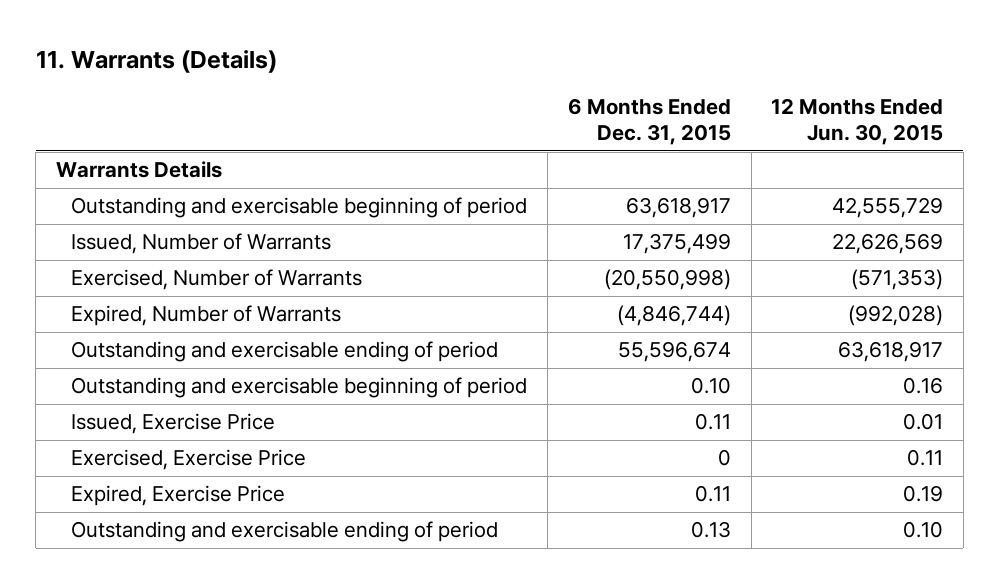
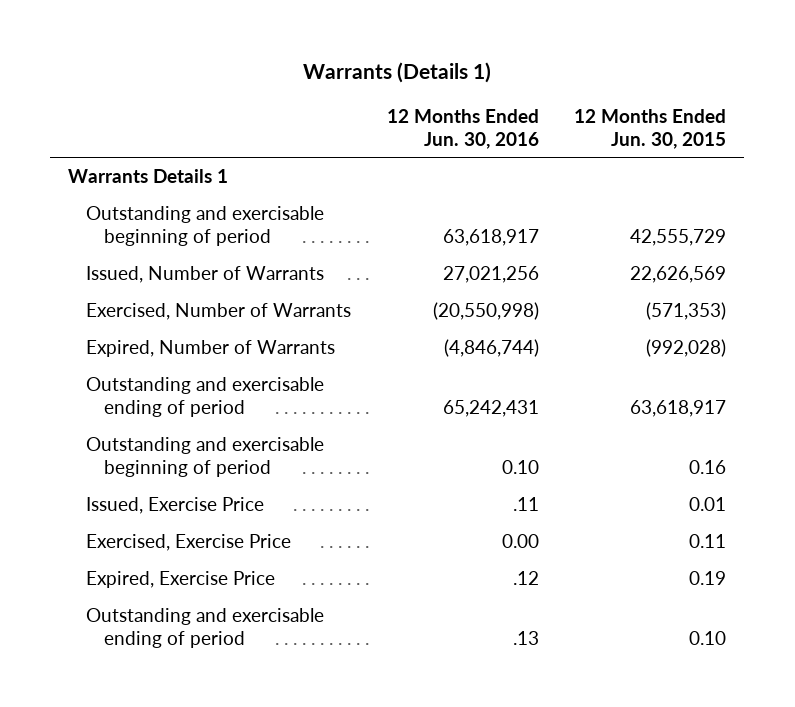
- 11. Warrants (Details)
+ Warrants (Details 1)
- | 6 Months Ended Dec. 31, 2015 | 12 Months Ended Jun. 30, 2015
+ | 12 Months Ended Jun. 30, 2016 | 12 Months Ended Jun. 30, 2015
- Warrants Details
+ Warrants Details 1

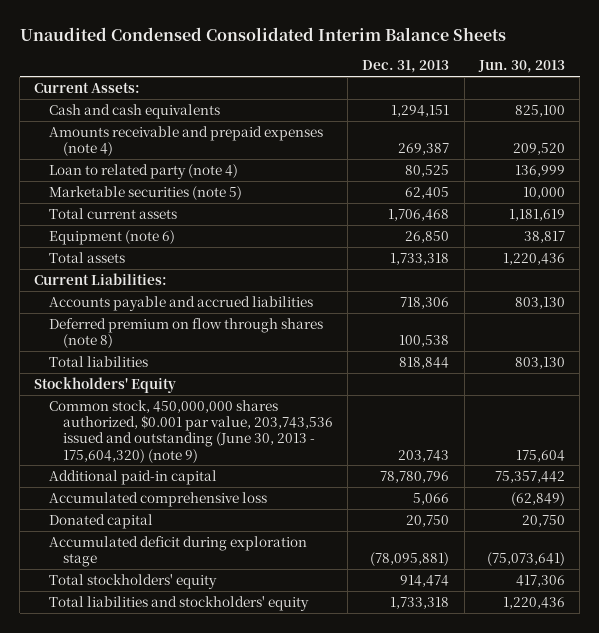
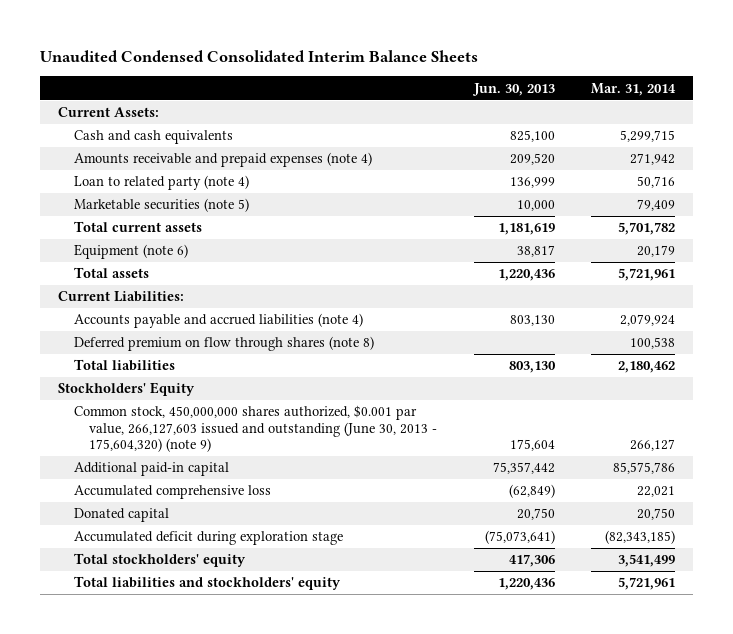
- | Dec. 31, 2013 | Jun. 30, 2013
+ | Jun. 30, 2013 | Mar. 31, 2014
- Accounts payable and accrued liabilities | 718,306 | 803,130
+ Accounts payable and accrued liabilities (note 4) | 803,130 | 2,079,924
- Common stock, 450,000,000 shares authorized, $0.001 par value, 203,743,536 issued and outstanding (June 30, 2013 - 175,604,320) (note 9) | 203,743 | 175,604
+ Common stock, 450,000,000 shares authorized, $0.001 par value, 266,127,603 issued and outstanding (June 30, 2013 - 175,604,320) (note 9) | 175,604 | 266,127

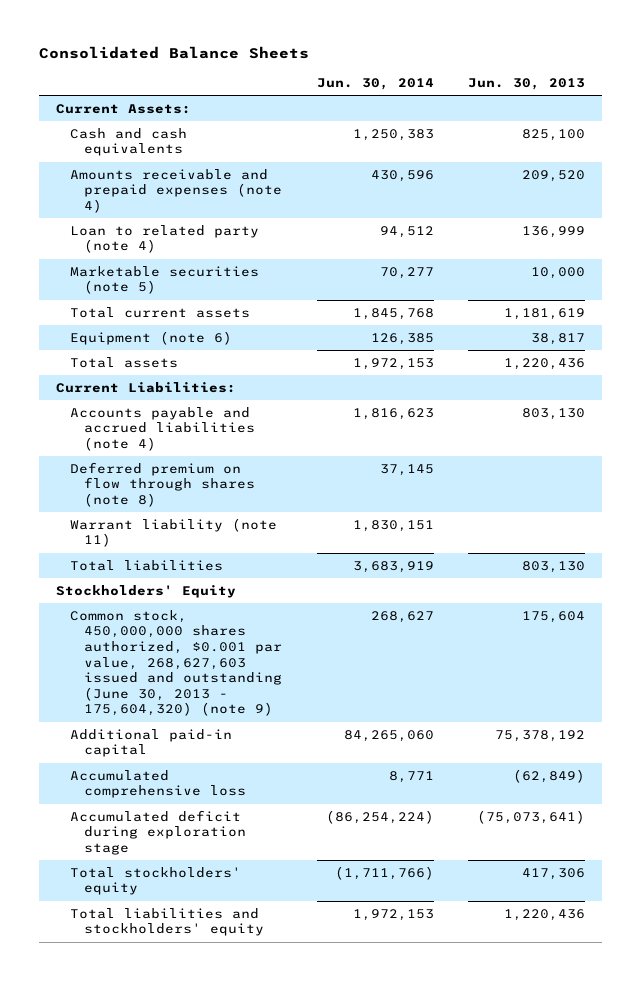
- Unaudited Condensed Consolidated Interim Balance Sheets
+ Consolidated Balance Sheets
- | Jun. 30, 2013 | Mar. 31, 2014
+ | Jun. 30, 2014 | Jun. 30, 2013
+ Warrant liability (note 11) | 1,830,151 |
- Common stock, 450,000,000 shares authorized, $0.001 par value, 266,127,603 issued and outstanding (June 30, 2013 - 175,604,320) (note 9) | 175,604 | 266,127
- Additional paid-in capital | 75,357,442 | 85,575,786
+ Common stock, 450,000,000 shares authorized, $0.001 par value, 268,627,603 issued and outstanding (June 30, 2013 - 175,604,320) (note 9) | 268,627 | 175,604
+ Additional paid-in capital | 84,265,060 | 75,378,192
- Donated capital | 20,750 | 20,750

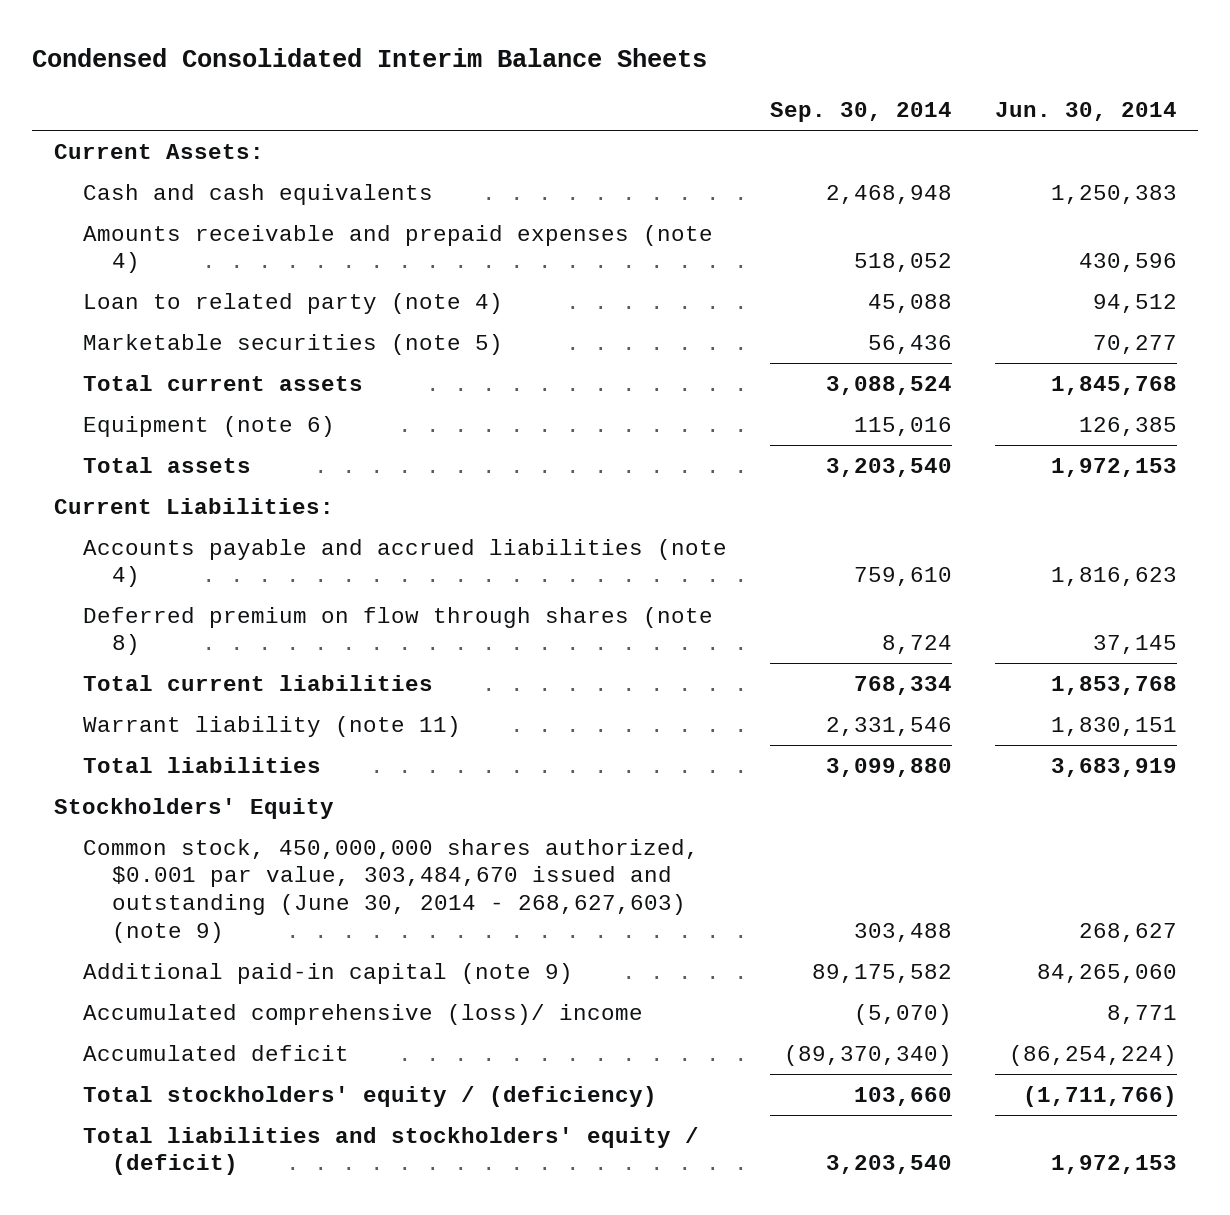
- Consolidated Balance Sheets
+ Condensed Consolidated Interim Balance Sheets
- | Jun. 30, 2014 | Jun. 30, 2013
+ | Sep. 30, 2014 | Jun. 30, 2014
+ Total current liabilities | 768,334 | 1,853,768
- Common stock, 450,000,000 shares authorized, $0.001 par value, 268,627,603 issued and outstanding (June 30, 2013 - 175,604,320) (note 9) | 268,627 | 175,604
- Additional paid-in capital | 84,265,060 | 75,378,192
- Accumulated comprehensive loss | 8,771 | (62,849)
- Accumulated deficit during exploration stage | (86,254,224) | (75,073,641)
- Total stockholders' equity | (1,711,766) | 417,306
- Total liabilities and stockholders' equity | 1,972,153 | 1,220,436
+ Common stock, 450,000,000 shares authorized, $0.001 par value, 303,484,670 issued and outstanding (June 30, 2014 - 268,627,603) (note 9) | 303,488 | 268,627
+ Additional paid-in capital (note 9) | 89,175,582 | 84,265,060
+ Accumulated comprehensive (loss)/ income | (5,070) | 8,771
+ Accumulated deficit | (89,370,340) | (86,254,224)
+ Total stockholders' equity / (deficiency) | 103,660 | (1,711,766)
+ Total liabilities and stockholders' equity / (deficit) | 3,203,540 | 1,972,153

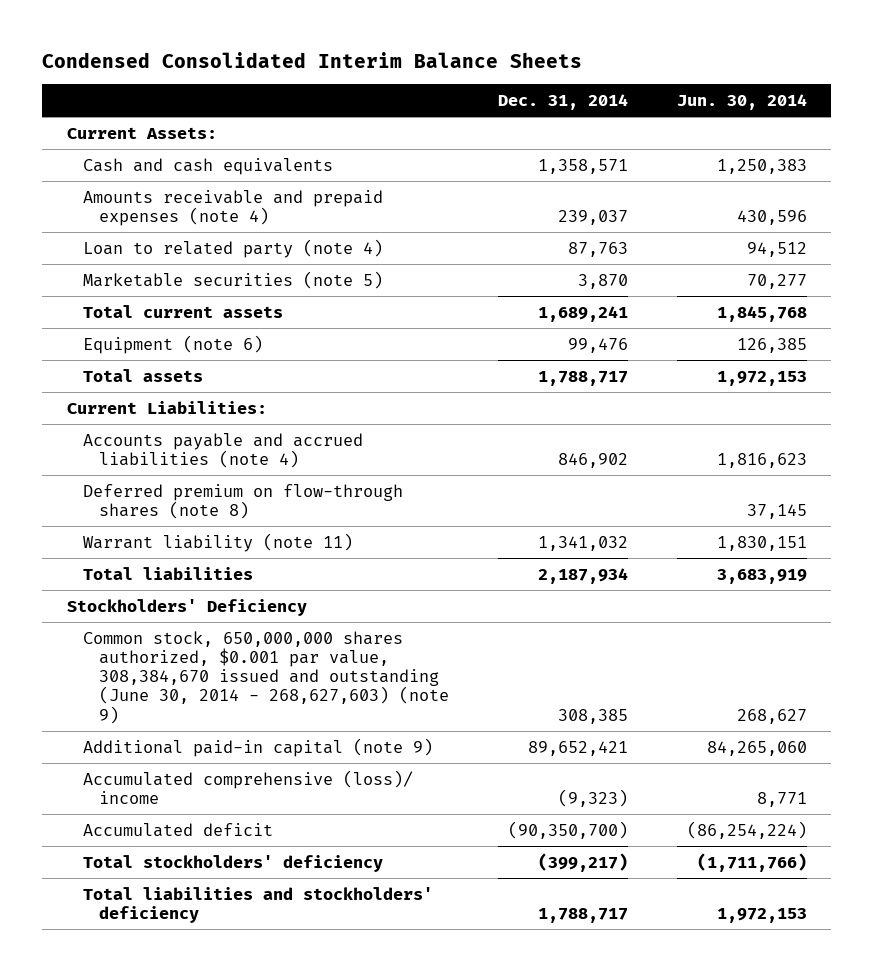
- | Sep. 30, 2014 | Jun. 30, 2014
+ | Dec. 31, 2014 | Jun. 30, 2014
- Deferred premium on flow through shares (note 8) | 8,724 | 37,145
- Total current liabilities | 768,334 | 1,853,768
+ Deferred premium on flow-through shares (note 8) | | 37,145
- Stockholders' Equity
- Common stock, 450,000,000 shares authorized, $0.001 par value, 303,484,670 issued and outstanding (June 30, 2014 - 268,627,603) (note 9) | 303,488 | 268,627
+ Stockholders' Deficiency
+ Common stock, 650,000,000 shares authorized, $0.001 par value, 308,384,670 issued and outstanding (June 30, 2014 - 268,627,603) (note 9) | 308,385 | 268,627
- Total stockholders' equity / (deficiency) | 103,660 | (1,711,766)
- Total liabilities and stockholders' equity / (deficit) | 3,203,540 | 1,972,153
+ Total stockholders' deficiency | (399,217) | (1,711,766)
+ Total liabilities and stockholders' deficiency | 1,788,717 | 1,972,153

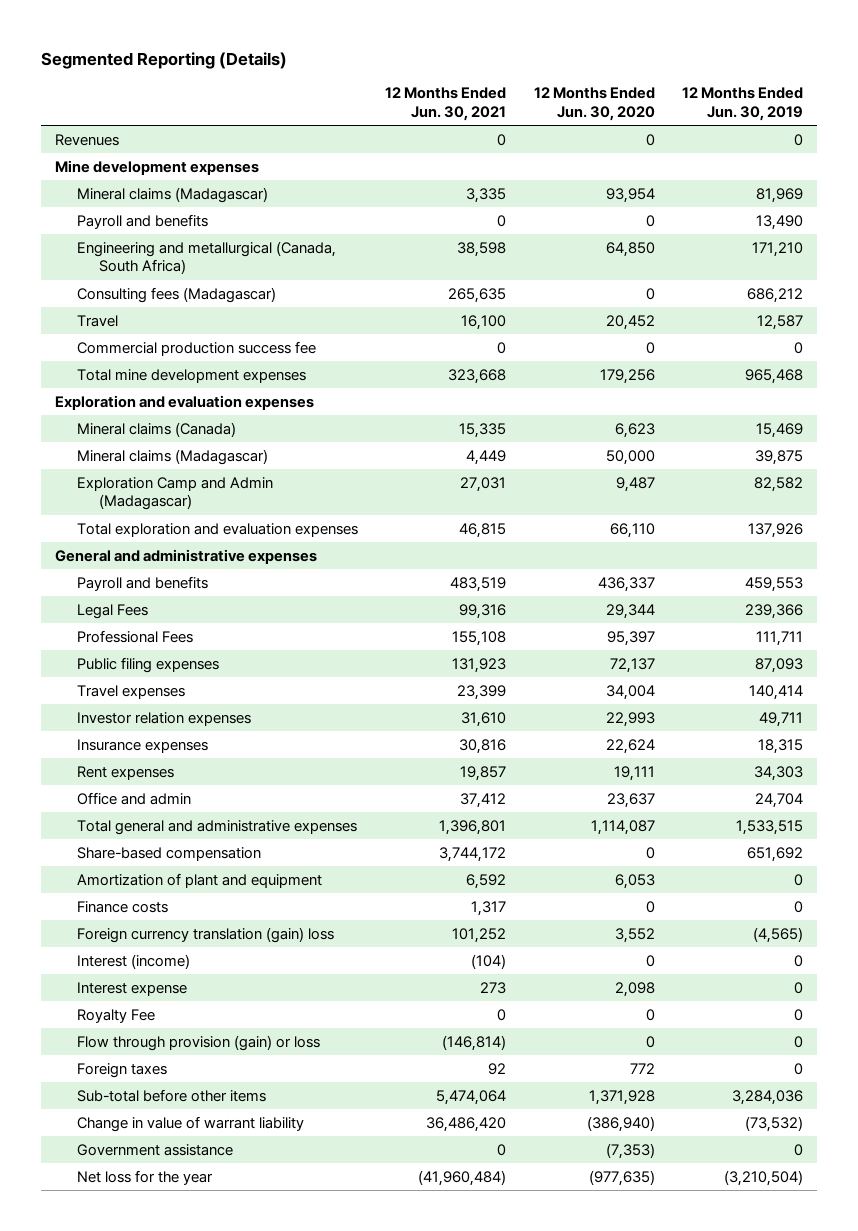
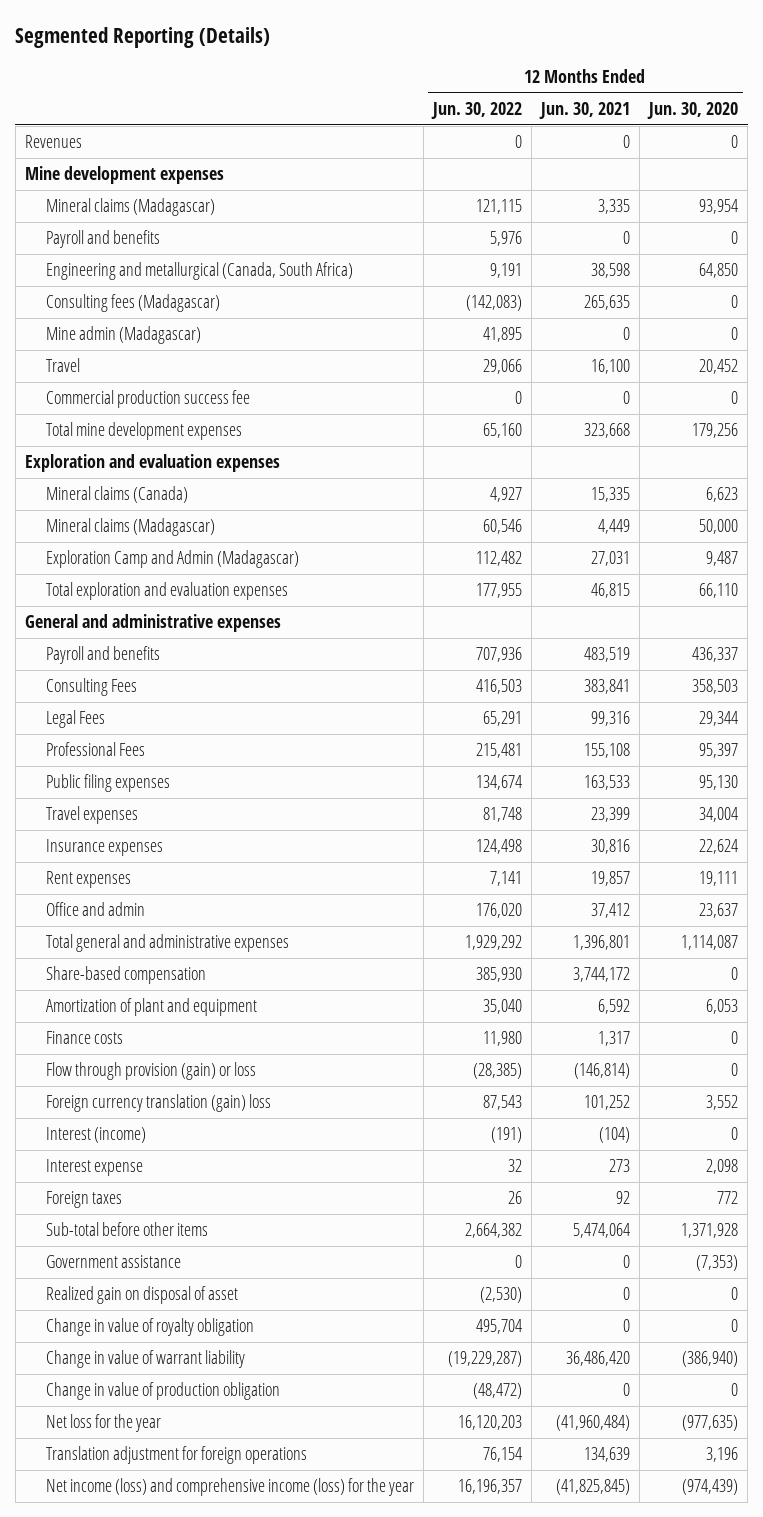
- | 12 Months Ended Jun. 30, 2021 | 12 Months Ended Jun. 30, 2020 | 12 Months Ended Jun. 30, 2019
+ | 12 Months Ended Jun. 30, 2022 | 12 Months Ended Jun. 30, 2021 | 12 Months Ended Jun. 30, 2020
+ Mine admin (Madagascar) | 41,895 | 0 | 0
+ Consulting Fees | 416,503 | 383,841 | 358,503
- Public filing expenses | 131,923 | 72,137 | 87,093
+ Public filing expenses | 134,674 | 163,533 | 95,130
- Investor relation expenses | 31,610 | 22,993 | 49,711
moved up: Flow through provision (gain) or loss | (28,385) | (146,814) | 0
- Royalty Fee | 0 | 0 | 0
+ Realized gain on disposal of asset | (2,530) | 0 | 0
+ Change in value of royalty obligation | 495,704 | 0 | 0
moved down: Change in value of warrant liability | (19,229,287) | 36,486,420 | (386,940)
+ Change in value of production obligation | (48,472) | 0 | 0
+ Translation adjustment for foreign operations | 76,154 | 134,639 | 3,196
+ Net income (loss) and comprehensive income (loss) for the year | 16,196,357 | (41,825,845) | (974,439)

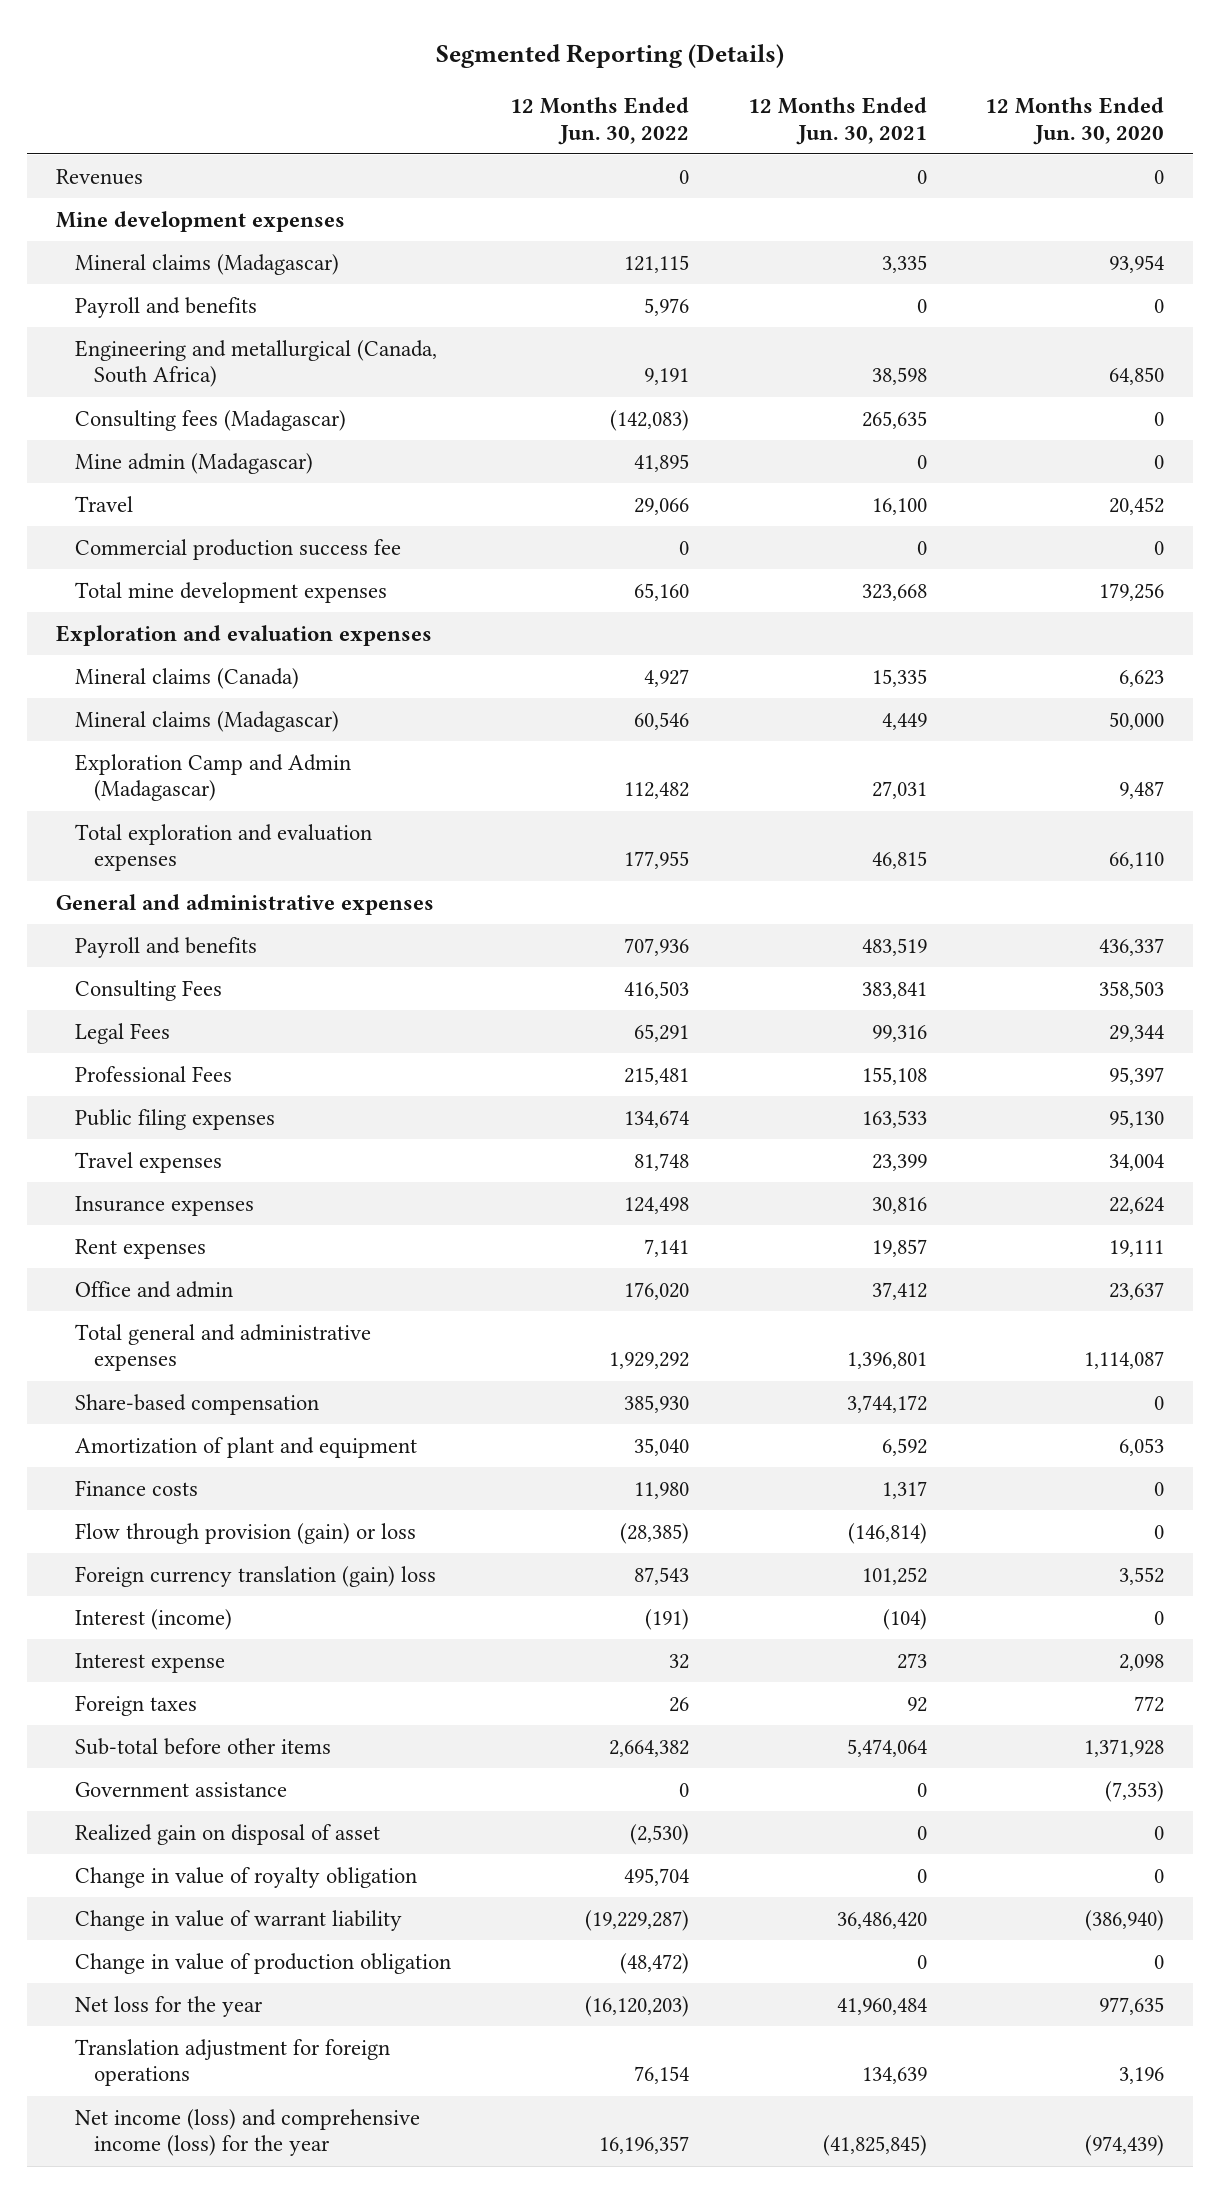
- Net loss for the year | 16,120,203 | (41,960,484) | (977,635)
+ Net loss for the year | (16,120,203) | 41,960,484 | 977,635

